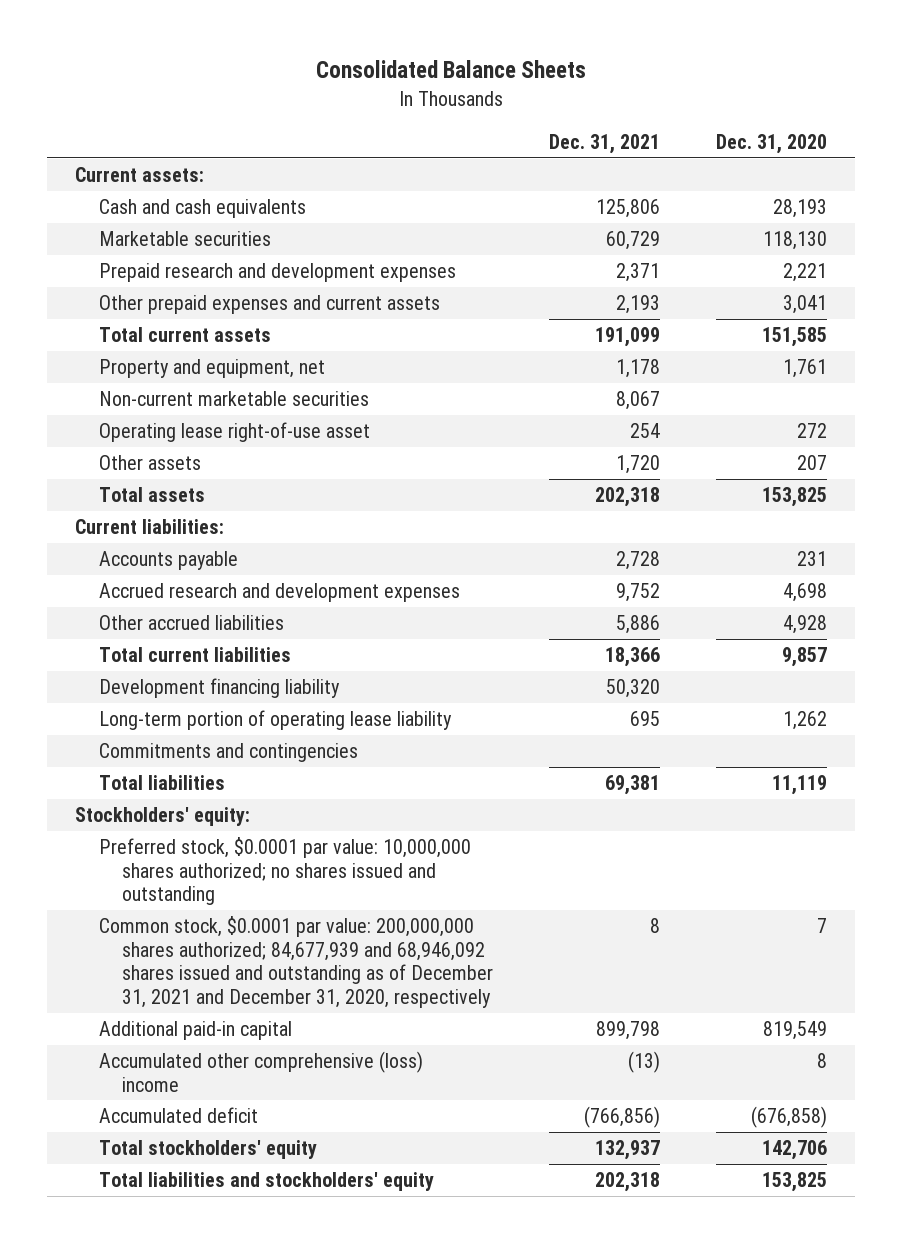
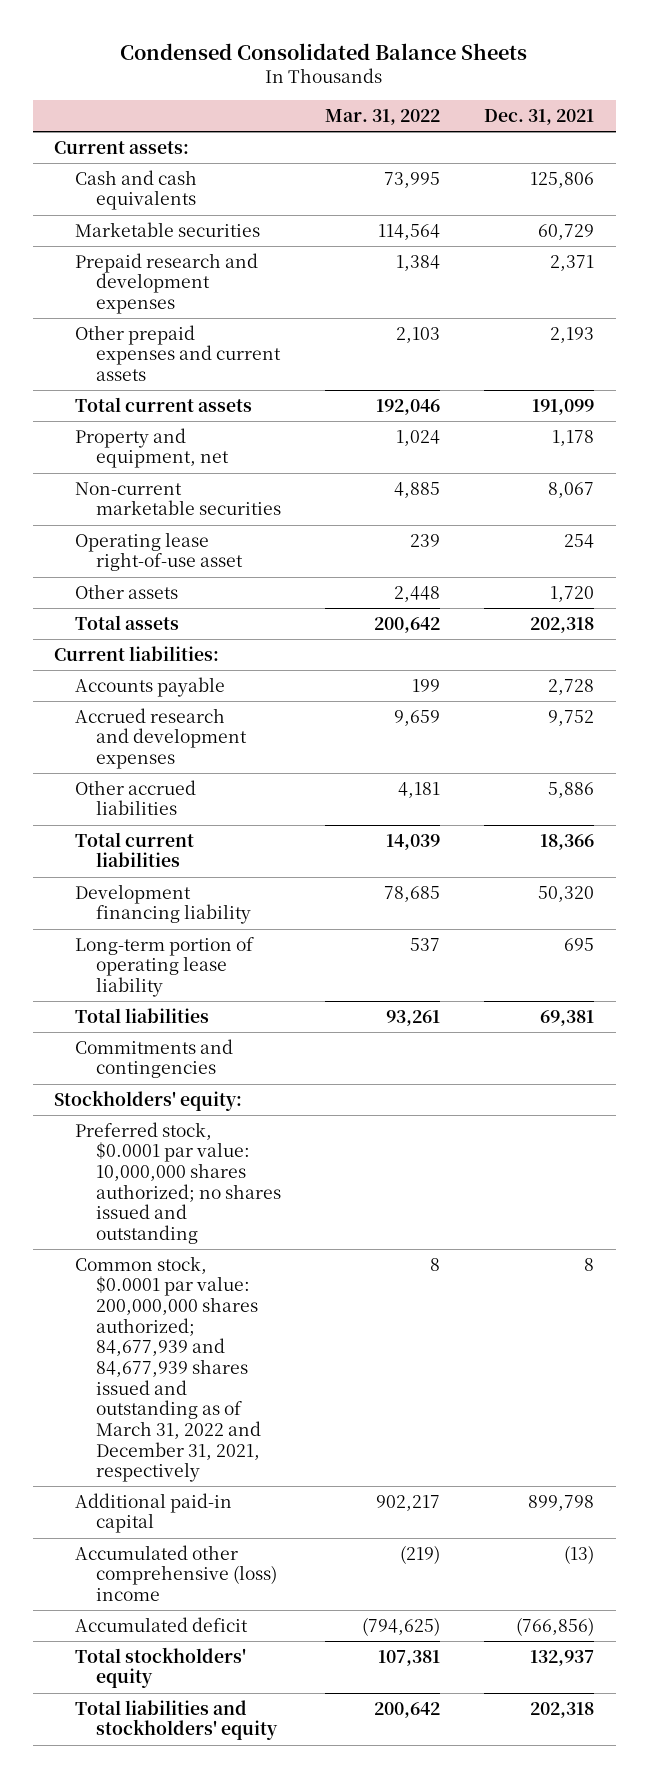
- Consolidated Balance Sheets
+ Condensed Consolidated Balance Sheets
- | Dec. 31, 2021 | Dec. 31, 2020
+ | Mar. 31, 2022 | Dec. 31, 2021
moved down: Commitments and contingencies
- Common stock, $0.0001 par value: 200,000,000 shares authorized; 84,677,939 and 68,946,092 shares issued and outstanding as of December 31, 2021 and December 31, 2020, respectively | 8 | 7
+ Common stock, $0.0001 par value: 200,000,000 shares authorized; 84,677,939 and 84,677,939 shares issued and outstanding as of March 31, 2022 and December 31, 2021, respectively | 8 | 8

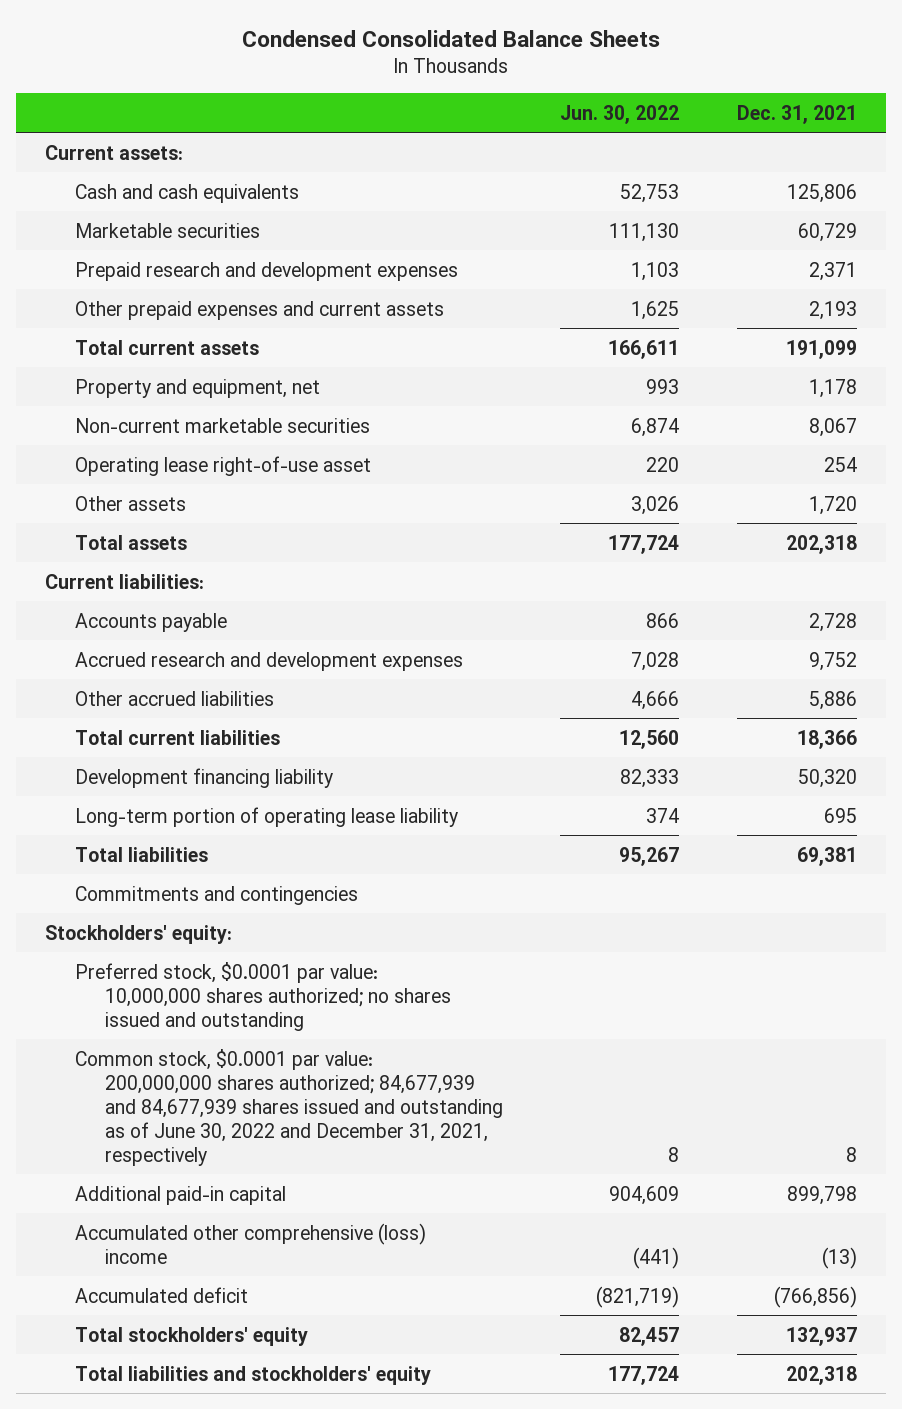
- | Mar. 31, 2022 | Dec. 31, 2021
+ | Jun. 30, 2022 | Dec. 31, 2021
- Common stock, $0.0001 par value: 200,000,000 shares authorized; 84,677,939 and 84,677,939 shares issued and outstanding as of March 31, 2022 and December 31, 2021, respectively | 8 | 8
+ Common stock, $0.0001 par value: 200,000,000 shares authorized; 84,677,939 and 84,677,939 shares issued and outstanding as of June 30, 2022 and December 31, 2021, respectively | 8 | 8

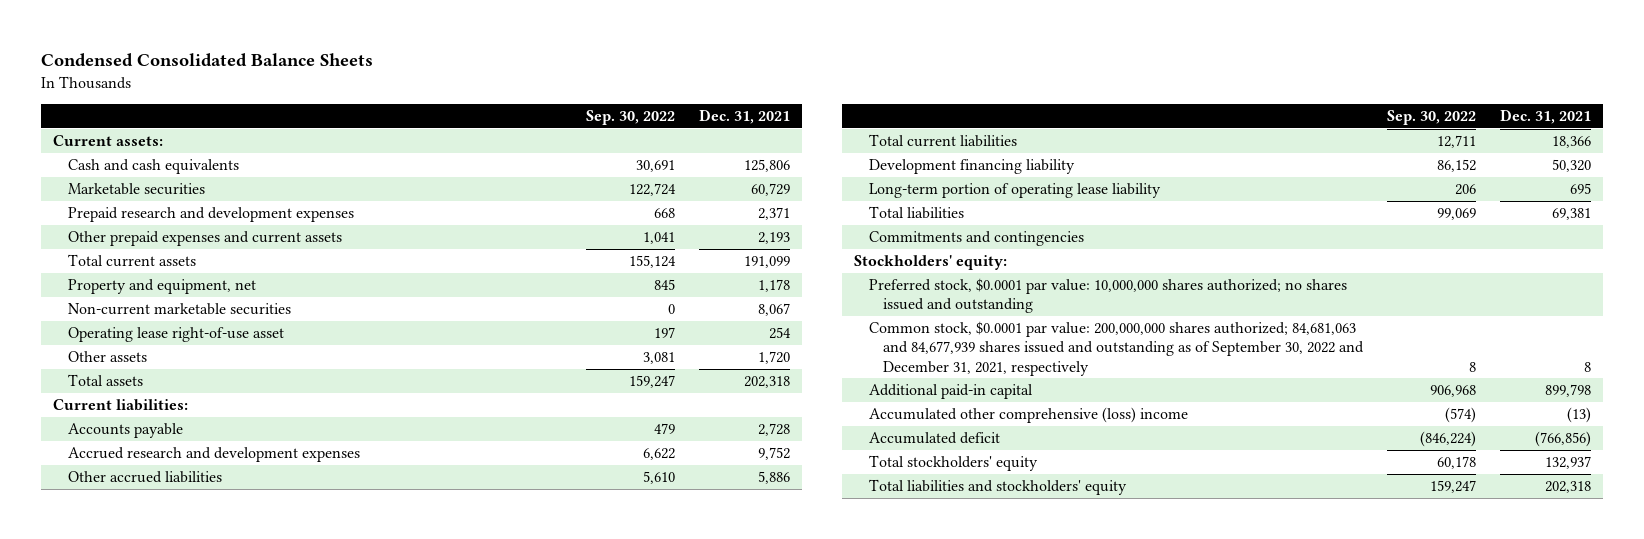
- | Jun. 30, 2022 | Dec. 31, 2021
+ | Sep. 30, 2022 | Dec. 31, 2021
- Common stock, $0.0001 par value: 200,000,000 shares authorized; 84,677,939 and 84,677,939 shares issued and outstanding as of June 30, 2022 and December 31, 2021, respectively | 8 | 8
+ Common stock, $0.0001 par value: 200,000,000 shares authorized; 84,681,063 and 84,677,939 shares issued and outstanding as of September 30, 2022 and December 31, 2021, respectively | 8 | 8

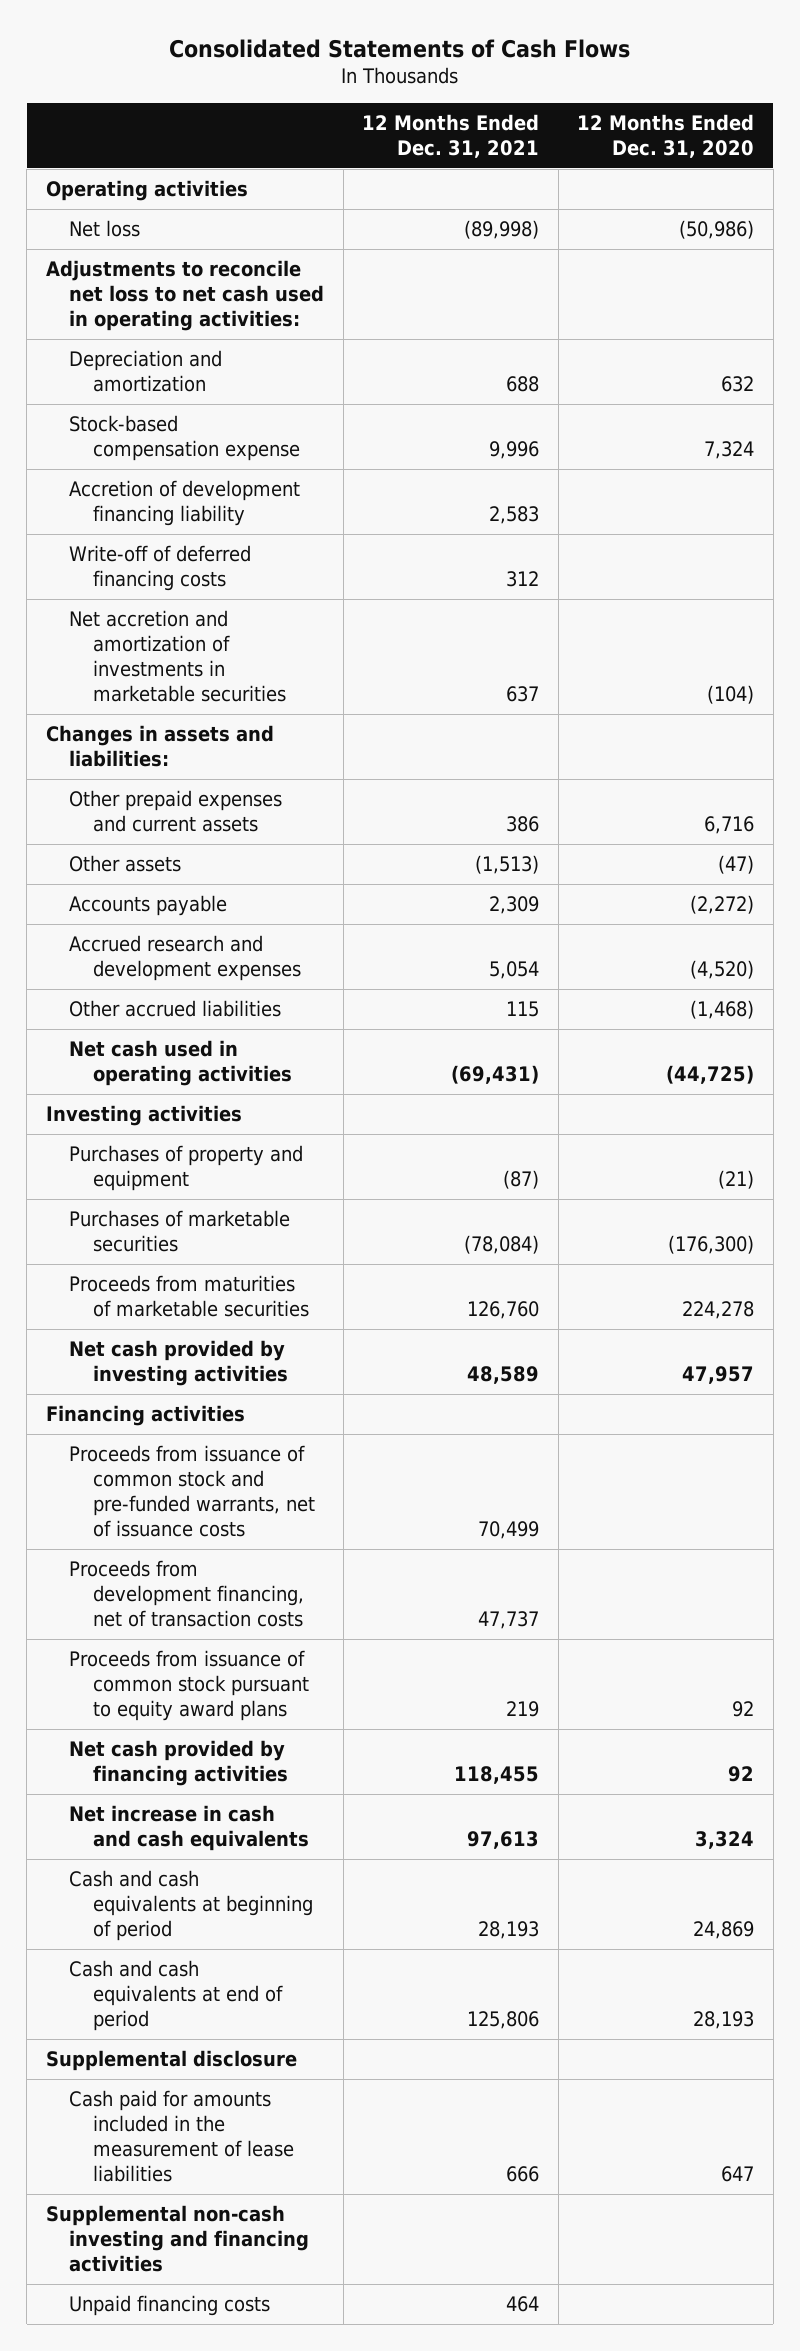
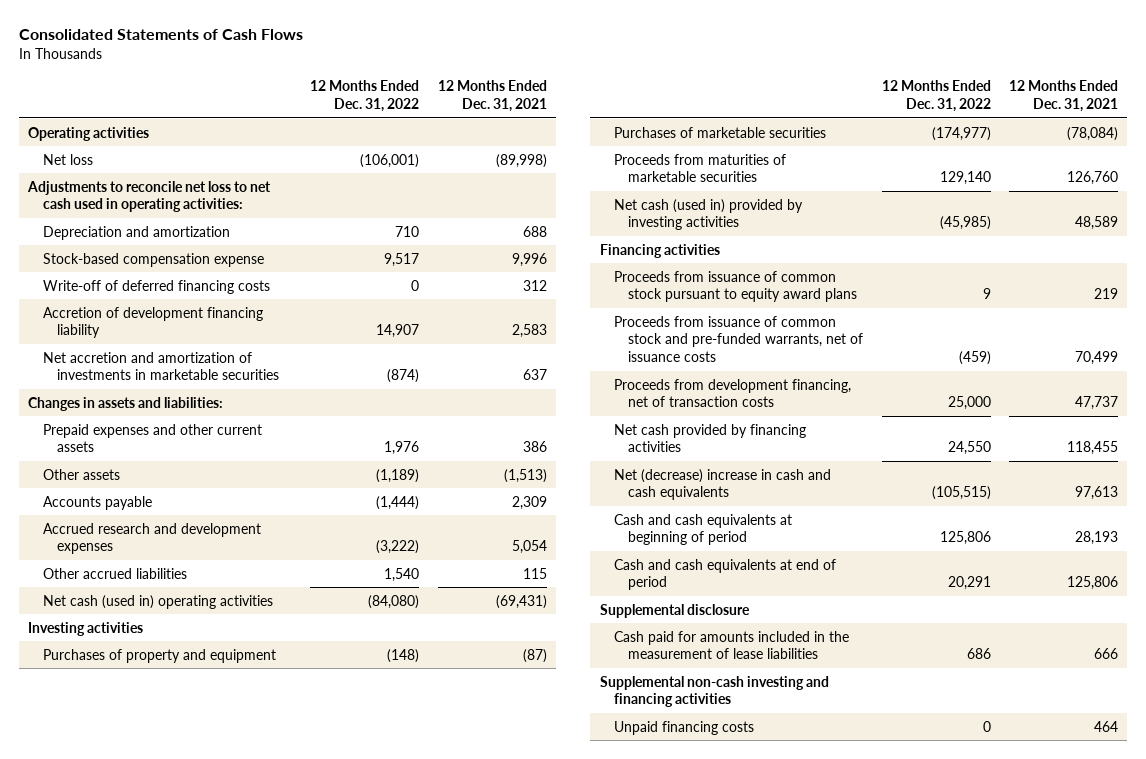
- | 12 Months Ended Dec. 31, 2021 | 12 Months Ended Dec. 31, 2020
+ | 12 Months Ended Dec. 31, 2022 | 12 Months Ended Dec. 31, 2021
moved down: Accretion of development financing liability | 14,907 | 2,583
- Other prepaid expenses and current assets | 386 | 6,716
+ Prepaid expenses and other current assets | 1,976 | 386
- Net cash used in operating activities | (69,431) | (44,725)
+ Net cash (used in) operating activities | (84,080) | (69,431)
- Net cash provided by investing activities | 48,589 | 47,957
+ Net cash (used in) provided by investing activities | (45,985) | 48,589
moved up: Proceeds from issuance of common stock pursuant to equity award plans | 9 | 219
- Net increase in cash and cash equivalents | 97,613 | 3,324
+ Net (decrease) increase in cash and cash equivalents | (105,515) | 97,613

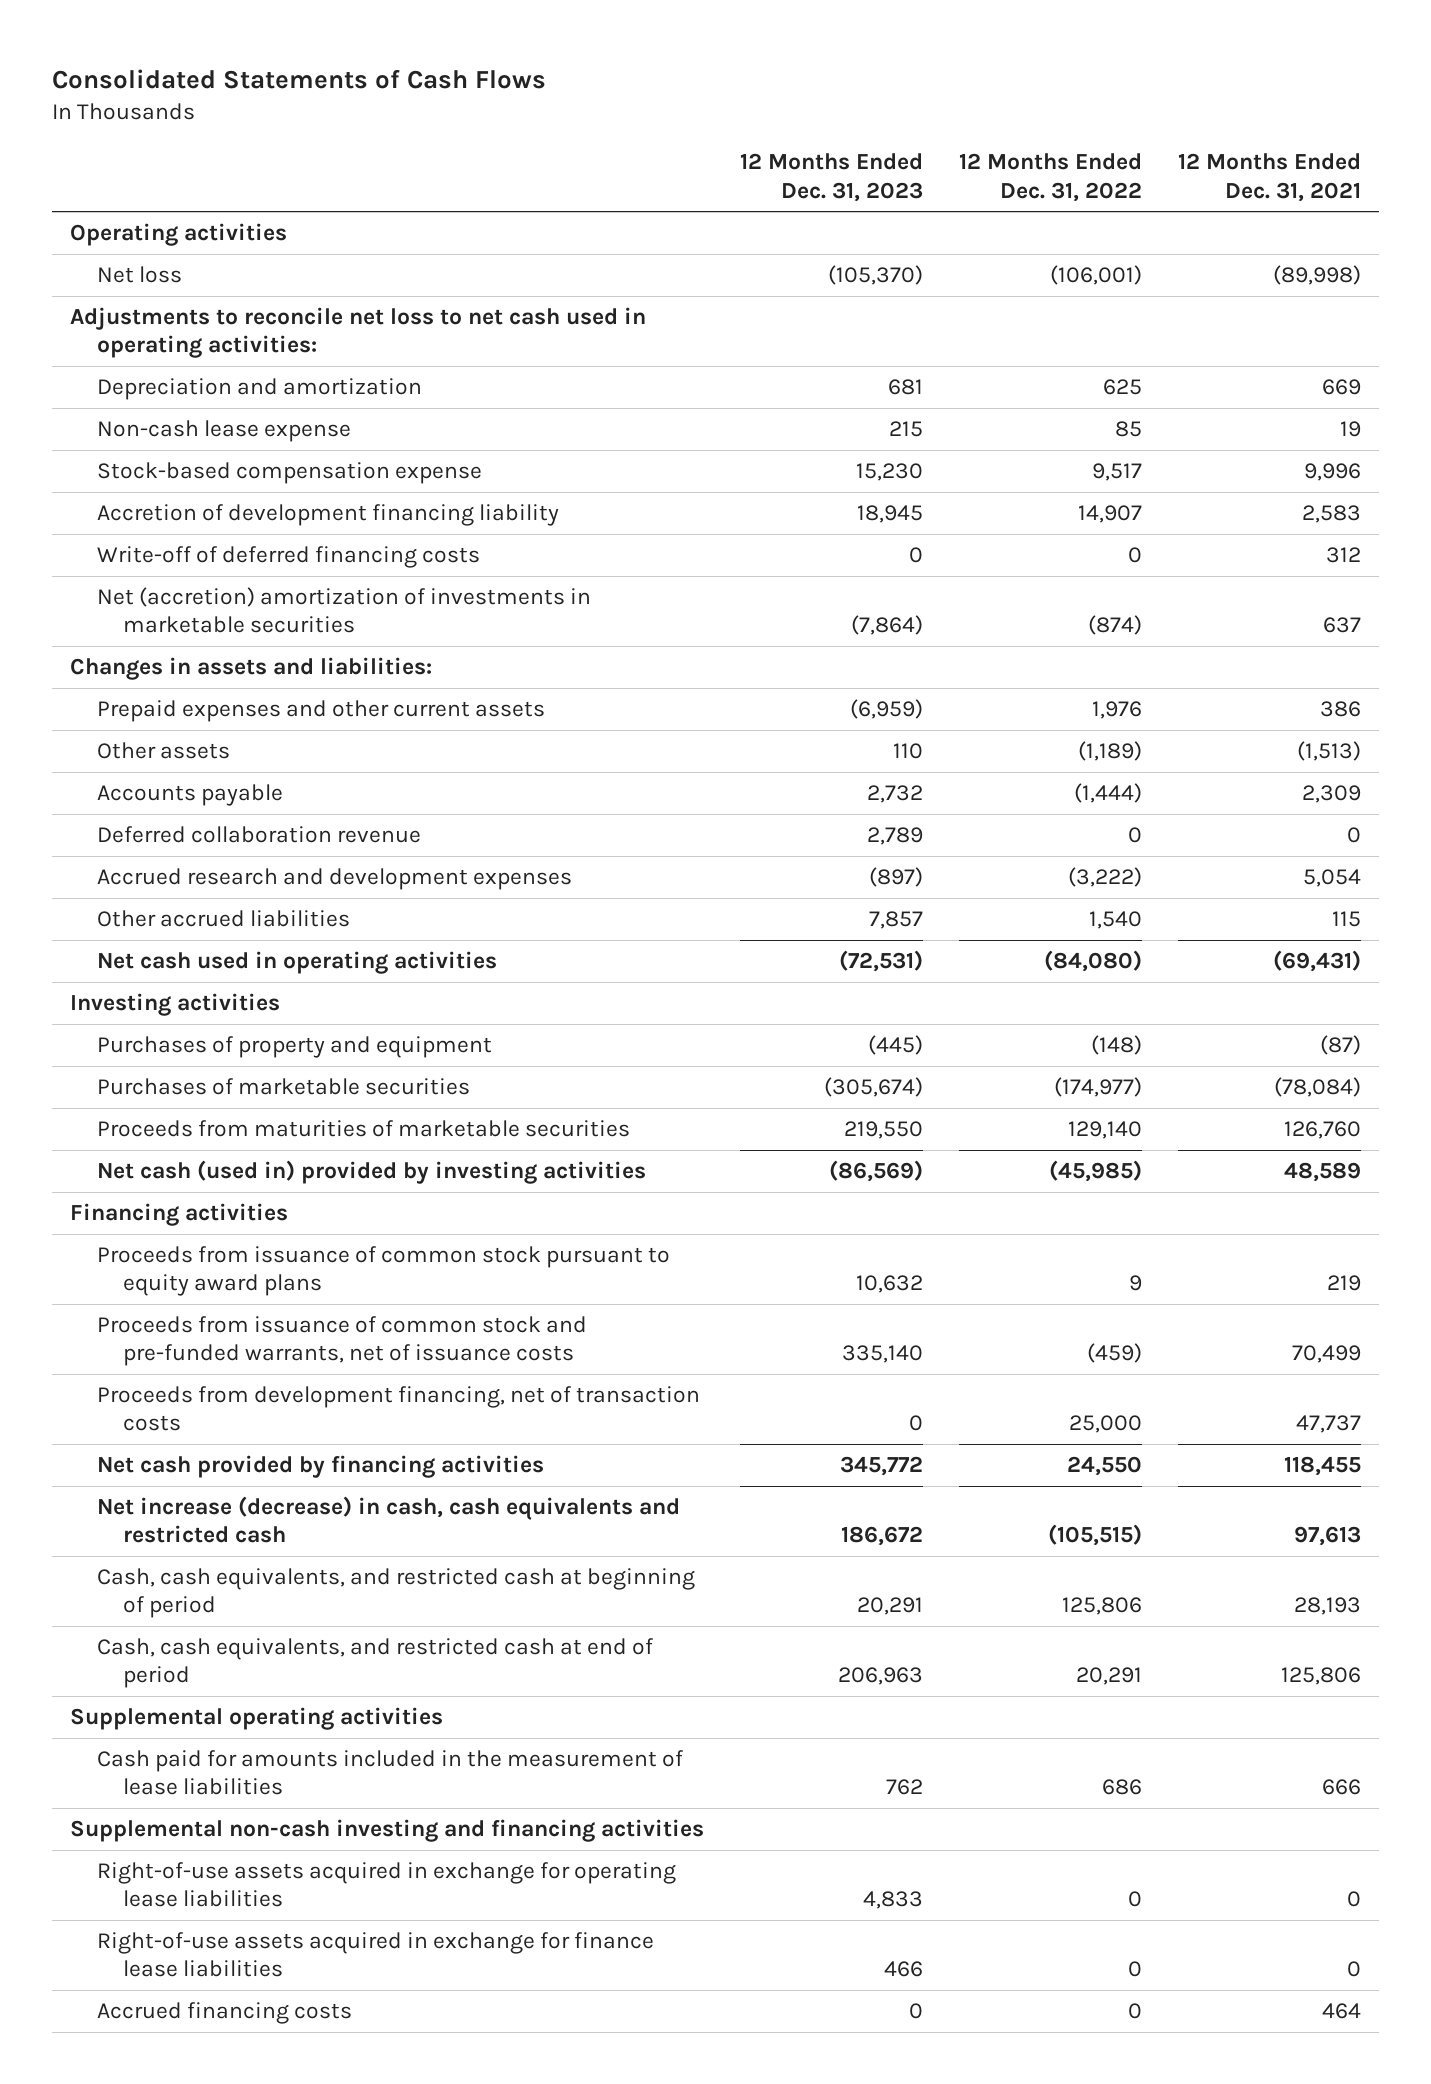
- | 12 Months Ended Dec. 31, 2022 | 12 Months Ended Dec. 31, 2021
+ | 12 Months Ended Dec. 31, 2023 | 12 Months Ended Dec. 31, 2022 | 12 Months Ended Dec. 31, 2021
- Depreciation and amortization | 710 | 688
+ Depreciation and amortization | 681 | 625 | 669
+ Non-cash lease expense | 215 | 85 | 19
- Net accretion and amortization of investments in marketable securities | (874) | 637
moved down: Write-off of deferred financing costs | 0 | 0 | 312
+ Net (accretion) amortization of investments in marketable securities | (7,864) | (874) | 637
+ Deferred collaboration revenue | 2,789 | 0 | 0
- Net cash (used in) operating activities | (84,080) | (69,431)
+ Net cash used in operating activities | (72,531) | (84,080) | (69,431)
- Net (decrease) increase in cash and cash equivalents | (105,515) | 97,613
- Cash and cash equivalents at beginning of period | 125,806 | 28,193
- Cash and cash equivalents at end of period | 20,291 | 125,806
- Supplemental disclosure
+ Net increase (decrease) in cash, cash equivalents and restricted cash | 186,672 | (105,515) | 97,613
+ Cash, cash equivalents, and restricted cash at beginning of period | 20,291 | 125,806 | 28,193
+ Cash, cash equivalents, and restricted cash at end of period | 206,963 | 20,291 | 125,806
+ Supplemental operating activities
- Unpaid financing costs | 0 | 464
+ Right-of-use assets acquired in exchange for operating lease liabilities | 4,833 | 0 | 0
+ Right-of-use assets acquired in exchange for finance lease liabilities | 466 | 0 | 0
+ Accrued financing costs | 0 | 0 | 464

